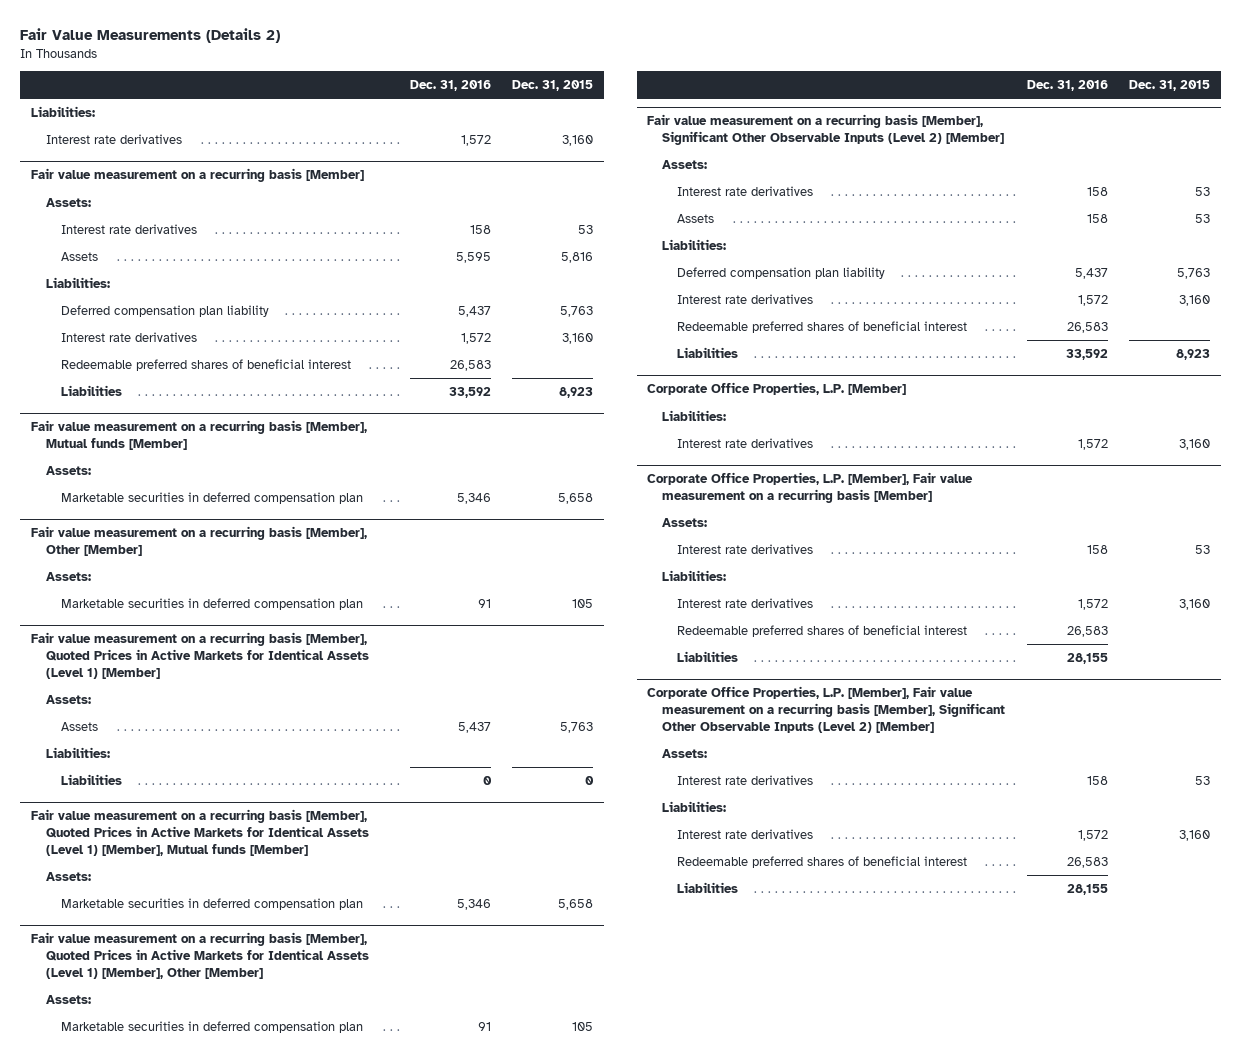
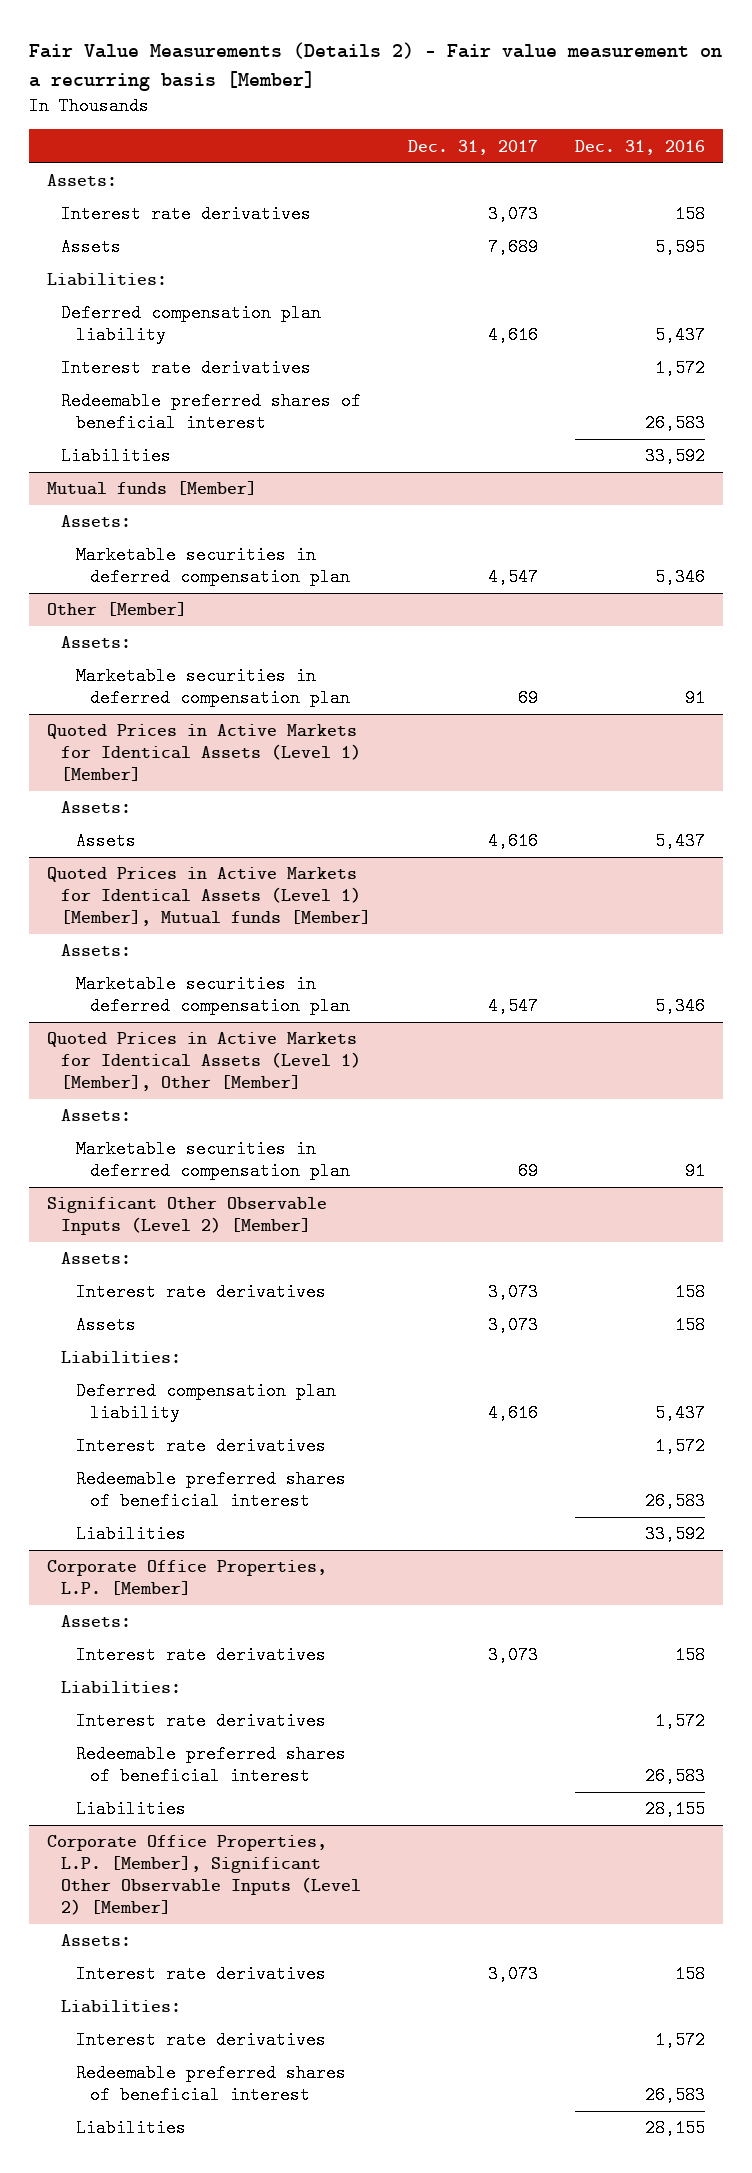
- Fair Value Measurements (Details 2)
+ Fair Value Measurements (Details 2) - Fair value measurement on a recurring basis [Member]
- | Dec. 31, 2016 | Dec. 31, 2015
+ | Dec. 31, 2017 | Dec. 31, 2016
- Liabilities:
- Interest rate derivatives | 1,572 | 3,160
- Fair value measurement on a recurring basis [Member]
- Fair value measurement on a recurring basis [Member], Mutual funds [Member]
+ Mutual funds [Member]
- Fair value measurement on a recurring basis [Member], Other [Member]
+ Other [Member]
- Fair value measurement on a recurring basis [Member], Quoted Prices in Active Markets for Identical Assets (Level 1) [Member]
+ Quoted Prices in Active Markets for Identical Assets (Level 1) [Member]
- Liabilities:
- Liabilities | 0 | 0
- Fair value measurement on a recurring basis [Member], Quoted Prices in Active Markets for Identical Assets (Level 1) [Member], Mutual funds [Member]
+ Quoted Prices in Active Markets for Identical Assets (Level 1) [Member], Mutual funds [Member]
- Fair value measurement on a recurring basis [Member], Quoted Prices in Active Markets for Identical Assets (Level 1) [Member], Other [Member]
+ Quoted Prices in Active Markets for Identical Assets (Level 1) [Member], Other [Member]
- Fair value measurement on a recurring basis [Member], Significant Other Observable Inputs (Level 2) [Member]
+ Significant Other Observable Inputs (Level 2) [Member]
@ Corporate Office Properties, L.P. [Member]
- Liabilities:
- Interest rate derivatives | 1,572 | 3,160
- Corporate Office Properties, L.P. [Member], Fair value measurement on a recurring basis [Member]
- Corporate Office Properties, L.P. [Member], Fair value measurement on a recurring basis [Member], Significant Other Observable Inputs (Level 2) [Member]
+ Corporate Office Properties, L.P. [Member], Significant Other Observable Inputs (Level 2) [Member]

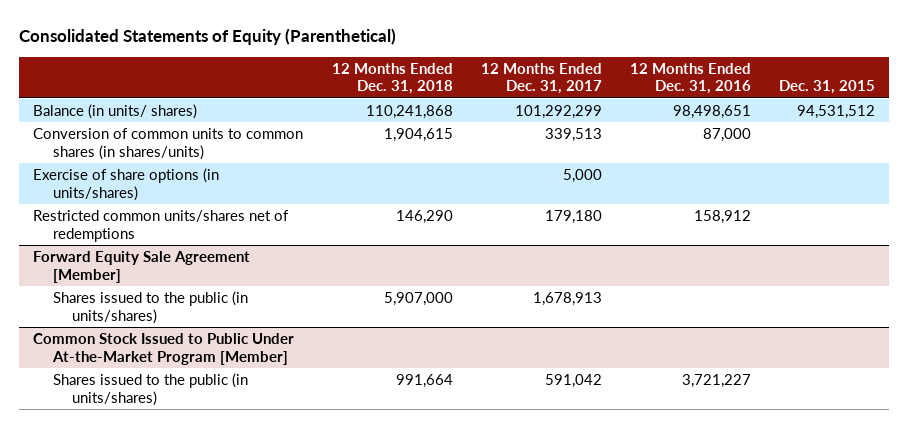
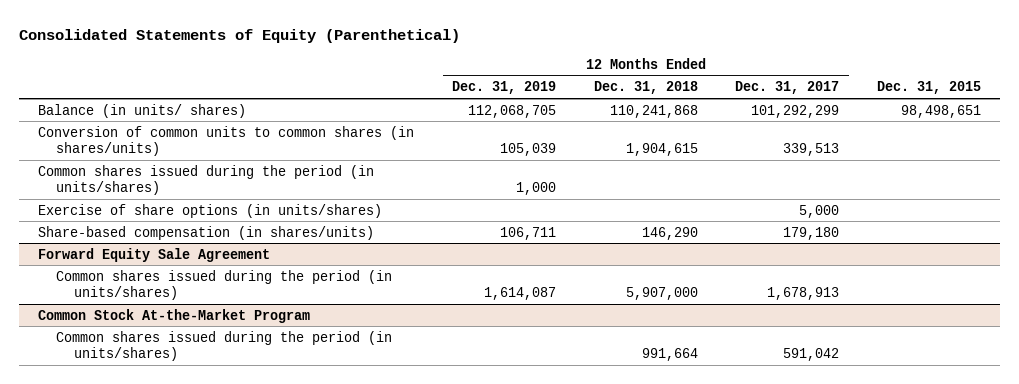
- | 12 Months Ended Dec. 31, 2018 | 12 Months Ended Dec. 31, 2017 | 12 Months Ended Dec. 31, 2016 | Dec. 31, 2015
+ | 12 Months Ended Dec. 31, 2019 | 12 Months Ended Dec. 31, 2018 | 12 Months Ended Dec. 31, 2017 | Dec. 31, 2015
- Balance (in units/ shares) | 110,241,868 | 101,292,299 | 98,498,651 | 94,531,512
+ Balance (in units/ shares) | 112,068,705 | 110,241,868 | 101,292,299 | 98,498,651
+ Common shares issued during the period (in units/shares) | 1,000 | | |
- Restricted common units/shares net of redemptions | 146,290 | 179,180 | 158,912 |
- Forward Equity Sale Agreement [Member]
- Shares issued to the public (in units/shares) | 5,907,000 | 1,678,913 | |
- Common Stock Issued to Public Under At-the-Market Program [Member]
- Shares issued to the public (in units/shares) | 991,664 | 591,042 | 3,721,227 |
+ Share-based compensation (in shares/units) | 106,711 | 146,290 | 179,180 |
+ Forward Equity Sale Agreement
+ Common shares issued during the period (in units/shares) | 1,614,087 | 5,907,000 | 1,678,913 |
+ Common Stock At-the-Market Program
+ Common shares issued during the period (in units/shares) | | 991,664 | 591,042 |

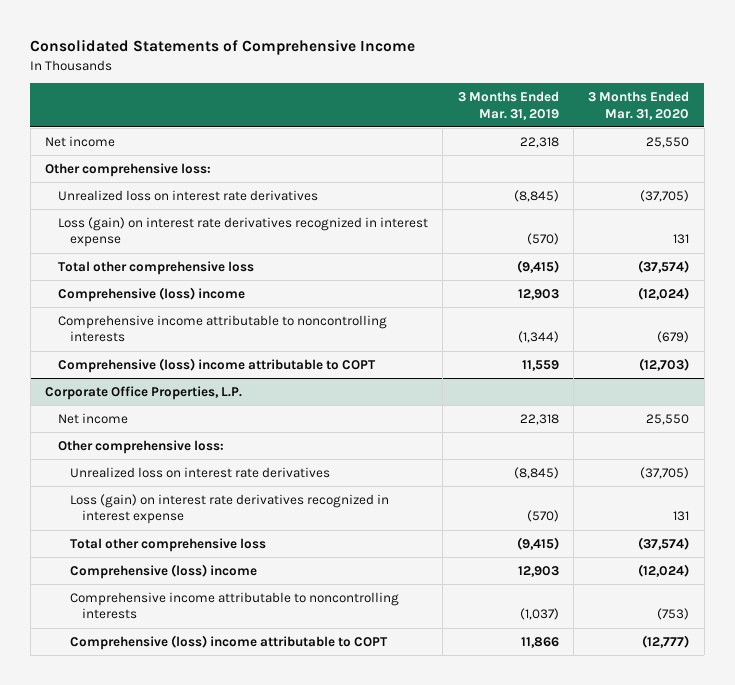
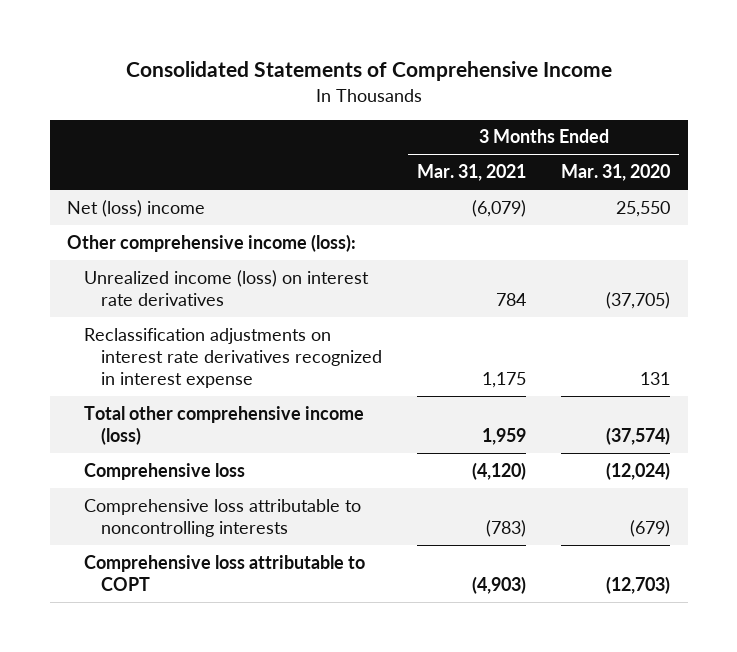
- | 3 Months Ended Mar. 31, 2019 | 3 Months Ended Mar. 31, 2020
+ | 3 Months Ended Mar. 31, 2021 | 3 Months Ended Mar. 31, 2020
- Net income | 22,318 | 25,550
- Other comprehensive loss:
- Unrealized loss on interest rate derivatives | (8,845) | (37,705)
- Loss (gain) on interest rate derivatives recognized in interest expense | (570) | 131
- Total other comprehensive loss | (9,415) | (37,574)
- Comprehensive (loss) income | 12,903 | (12,024)
- Comprehensive income attributable to noncontrolling interests | (1,344) | (679)
- Comprehensive (loss) income attributable to COPT | 11,559 | (12,703)
- Corporate Office Properties, L.P.
- Net income | 22,318 | 25,550
- Other comprehensive loss:
- Unrealized loss on interest rate derivatives | (8,845) | (37,705)
- Loss (gain) on interest rate derivatives recognized in interest expense | (570) | 131
- Total other comprehensive loss | (9,415) | (37,574)
- Comprehensive (loss) income | 12,903 | (12,024)
- Comprehensive income attributable to noncontrolling interests | (1,037) | (753)
- Comprehensive (loss) income attributable to COPT | 11,866 | (12,777)
+ Net (loss) income | (6,079) | 25,550
+ Other comprehensive income (loss):
+ Unrealized income (loss) on interest rate derivatives | 784 | (37,705)
+ Reclassification adjustments on interest rate derivatives recognized in interest expense | 1,175 | 131
+ Total other comprehensive income (loss) | 1,959 | (37,574)
+ Comprehensive loss | (4,120) | (12,024)
+ Comprehensive loss attributable to noncontrolling interests | (783) | (679)
+ Comprehensive loss attributable to COPT | (4,903) | (12,703)

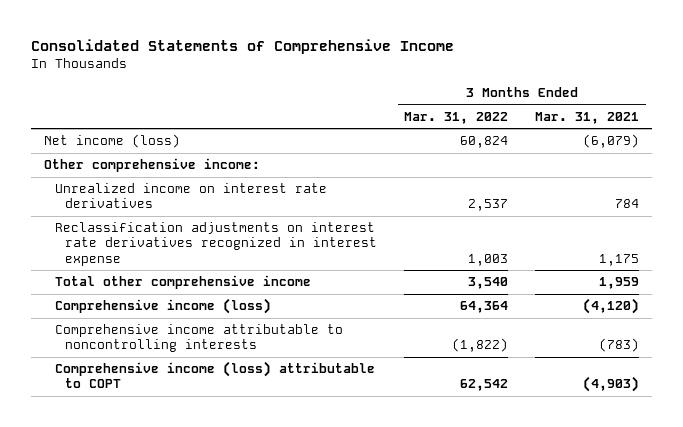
- | 3 Months Ended Mar. 31, 2021 | 3 Months Ended Mar. 31, 2020
+ | 3 Months Ended Mar. 31, 2022 | 3 Months Ended Mar. 31, 2021
- Net (loss) income | (6,079) | 25,550
- Other comprehensive income (loss):
- Unrealized income (loss) on interest rate derivatives | 784 | (37,705)
+ Net income (loss) | 60,824 | (6,079)
+ Other comprehensive income:
+ Unrealized income on interest rate derivatives | 2,537 | 784
- Total other comprehensive income (loss) | 1,959 | (37,574)
- Comprehensive loss | (4,120) | (12,024)
- Comprehensive loss attributable to noncontrolling interests | (783) | (679)
- Comprehensive loss attributable to COPT | (4,903) | (12,703)
+ Total other comprehensive income | 3,540 | 1,959
+ Comprehensive income (loss) | 64,364 | (4,120)
+ Comprehensive income attributable to noncontrolling interests | (1,822) | (783)
+ Comprehensive income (loss) attributable to COPT | 62,542 | (4,903)

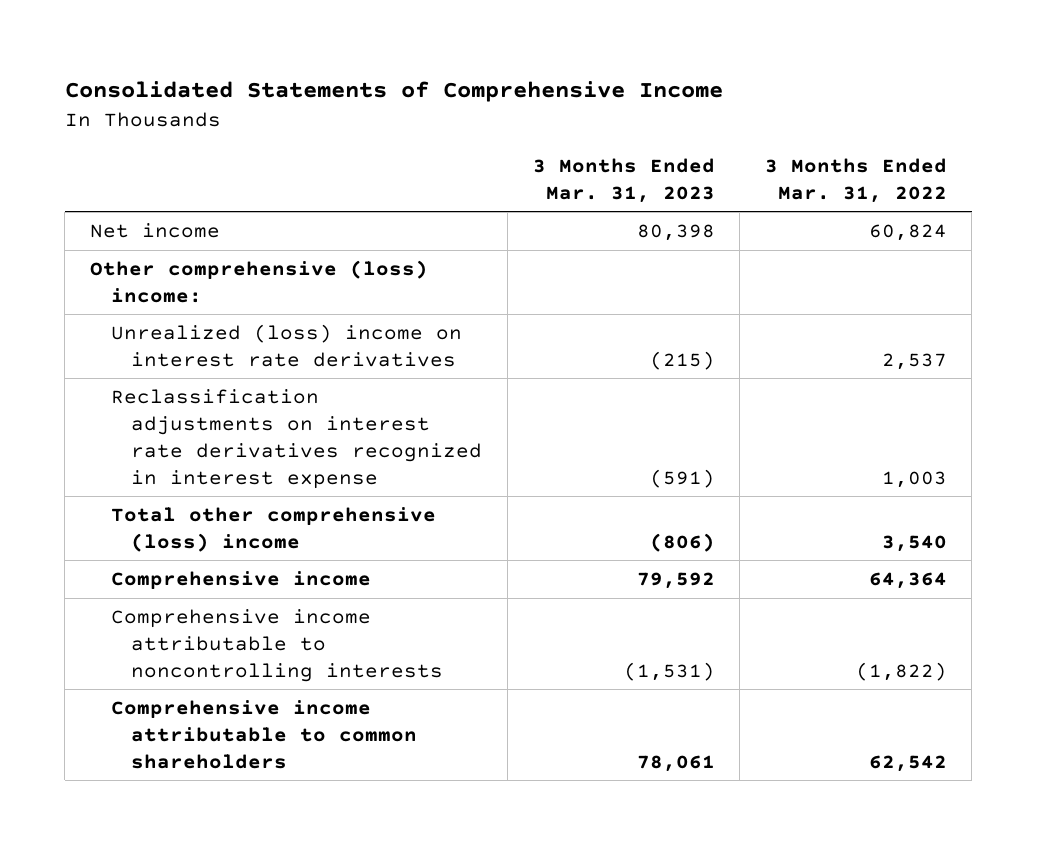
- | 3 Months Ended Mar. 31, 2022 | 3 Months Ended Mar. 31, 2021
+ | 3 Months Ended Mar. 31, 2023 | 3 Months Ended Mar. 31, 2022
- Net income (loss) | 60,824 | (6,079)
- Other comprehensive income:
- Unrealized income on interest rate derivatives | 2,537 | 784
+ Net income | 80,398 | 60,824
+ Other comprehensive (loss) income:
+ Unrealized (loss) income on interest rate derivatives | (215) | 2,537
- Total other comprehensive income | 3,540 | 1,959
- Comprehensive income (loss) | 64,364 | (4,120)
+ Total other comprehensive (loss) income | (806) | 3,540
+ Comprehensive income | 79,592 | 64,364
- Comprehensive income (loss) attributable to COPT | 62,542 | (4,903)
+ Comprehensive income attributable to common shareholders | 78,061 | 62,542

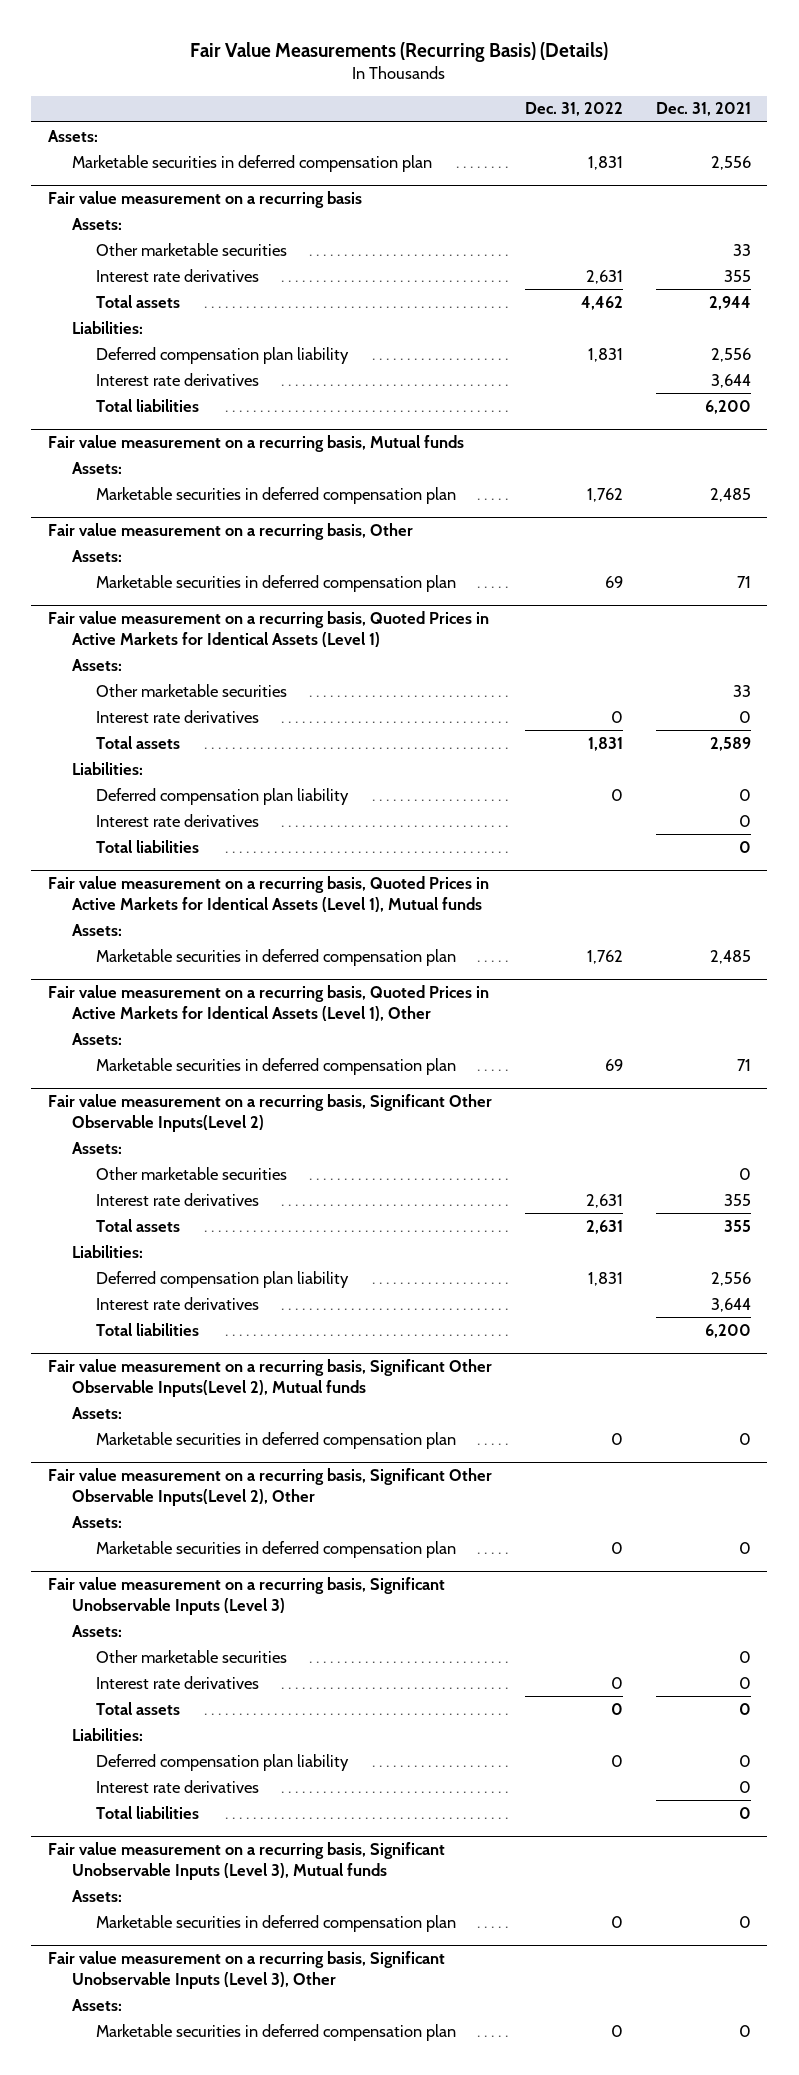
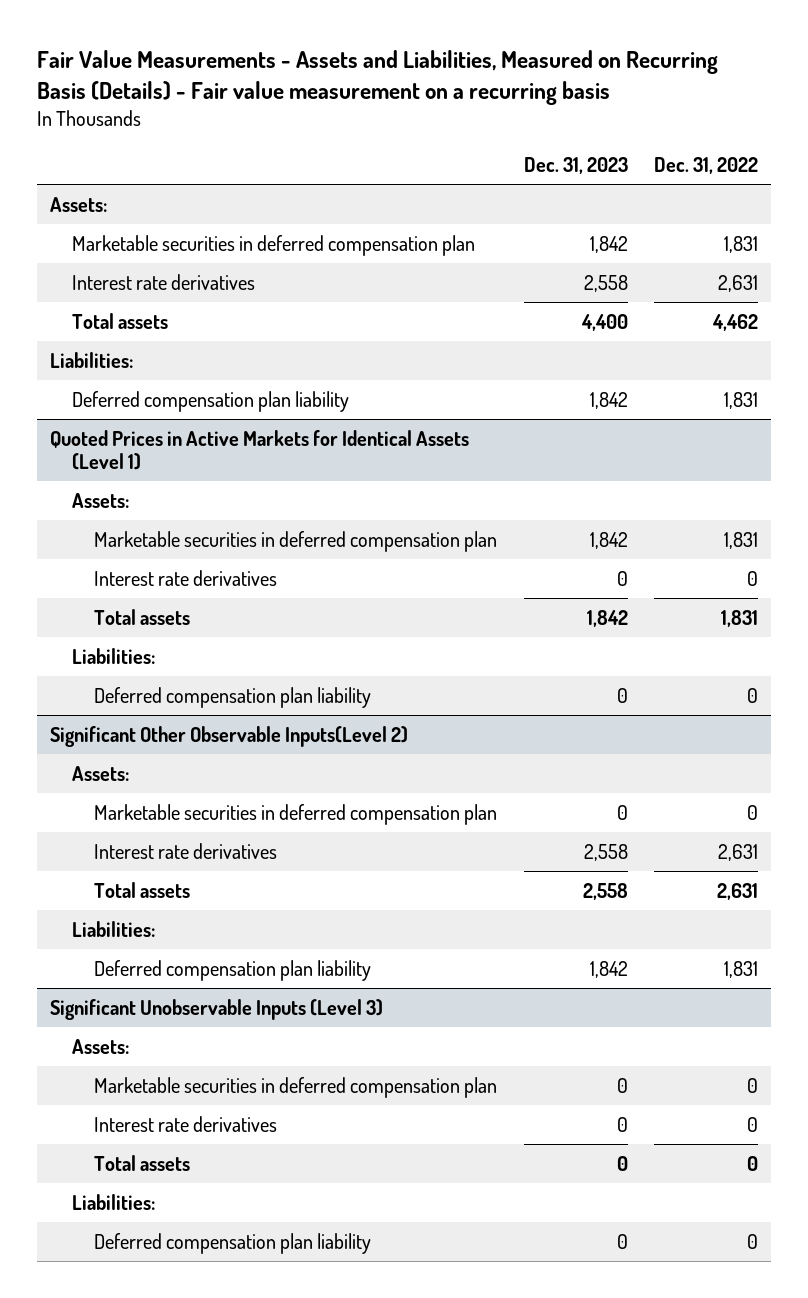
- Fair Value Measurements (Recurring Basis) (Details)
+ Fair Value Measurements - Assets and Liabilities, Measured on Recurring Basis (Details) - Fair value measurement on a recurring basis
- | Dec. 31, 2022 | Dec. 31, 2021
+ | Dec. 31, 2023 | Dec. 31, 2022
- Fair value measurement on a recurring basis
- Assets:
- Other marketable securities | | 33
- Interest rate derivatives | | 3,644
- Total liabilities | | 6,200
- Fair value measurement on a recurring basis, Mutual funds
- Assets:
- Marketable securities in deferred compensation plan | 1,762 | 2,485
- Fair value measurement on a recurring basis, Other
- Assets:
- Marketable securities in deferred compensation plan | 69 | 71
- Fair value measurement on a recurring basis, Quoted Prices in Active Markets for Identical Assets (Level 1)
+ Quoted Prices in Active Markets for Identical Assets (Level 1)
- Other marketable securities | | 33
+ Marketable securities in deferred compensation plan | 1,842 | 1,831
- Interest rate derivatives | | 0
- Total liabilities | | 0
- Fair value measurement on a recurring basis, Quoted Prices in Active Markets for Identical Assets (Level 1), Mutual funds
- Assets:
- Marketable securities in deferred compensation plan | 1,762 | 2,485
- Fair value measurement on a recurring basis, Quoted Prices in Active Markets for Identical Assets (Level 1), Other
- Assets:
- Marketable securities in deferred compensation plan | 69 | 71
- Fair value measurement on a recurring basis, Significant Other Observable Inputs(Level 2)
+ Significant Other Observable Inputs(Level 2)
- Other marketable securities | | 0
+ Marketable securities in deferred compensation plan | 0 | 0
- Interest rate derivatives | | 3,644
- Total liabilities | | 6,200
- Fair value measurement on a recurring basis, Significant Other Observable Inputs(Level 2), Mutual funds
- Assets:
- Marketable securities in deferred compensation plan | 0 | 0
- Fair value measurement on a recurring basis, Significant Other Observable Inputs(Level 2), Other
+ Significant Unobservable Inputs (Level 3)
- Fair value measurement on a recurring basis, Significant Unobservable Inputs (Level 3)
- Assets:
- Other marketable securities | | 0
- Interest rate derivatives | | 0
- Total liabilities | | 0
- Fair value measurement on a recurring basis, Significant Unobservable Inputs (Level 3), Mutual funds
- Assets:
- Marketable securities in deferred compensation plan | 0 | 0
- Fair value measurement on a recurring basis, Significant Unobservable Inputs (Level 3), Other
- Assets:
- Marketable securities in deferred compensation plan | 0 | 0

